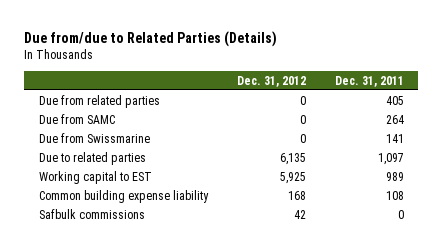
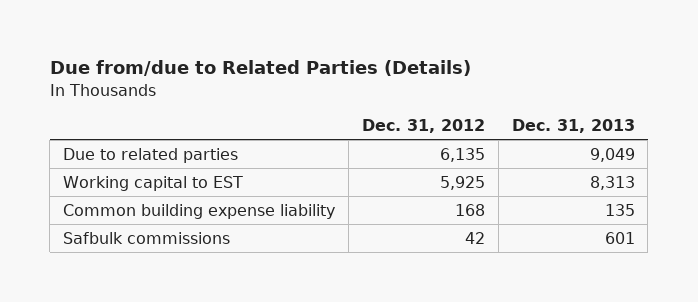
- | Dec. 31, 2012 | Dec. 31, 2011
+ | Dec. 31, 2012 | Dec. 31, 2013
- Due from related parties | 0 | 405
- Due from SAMC | 0 | 264
- Due from Swissmarine | 0 | 141

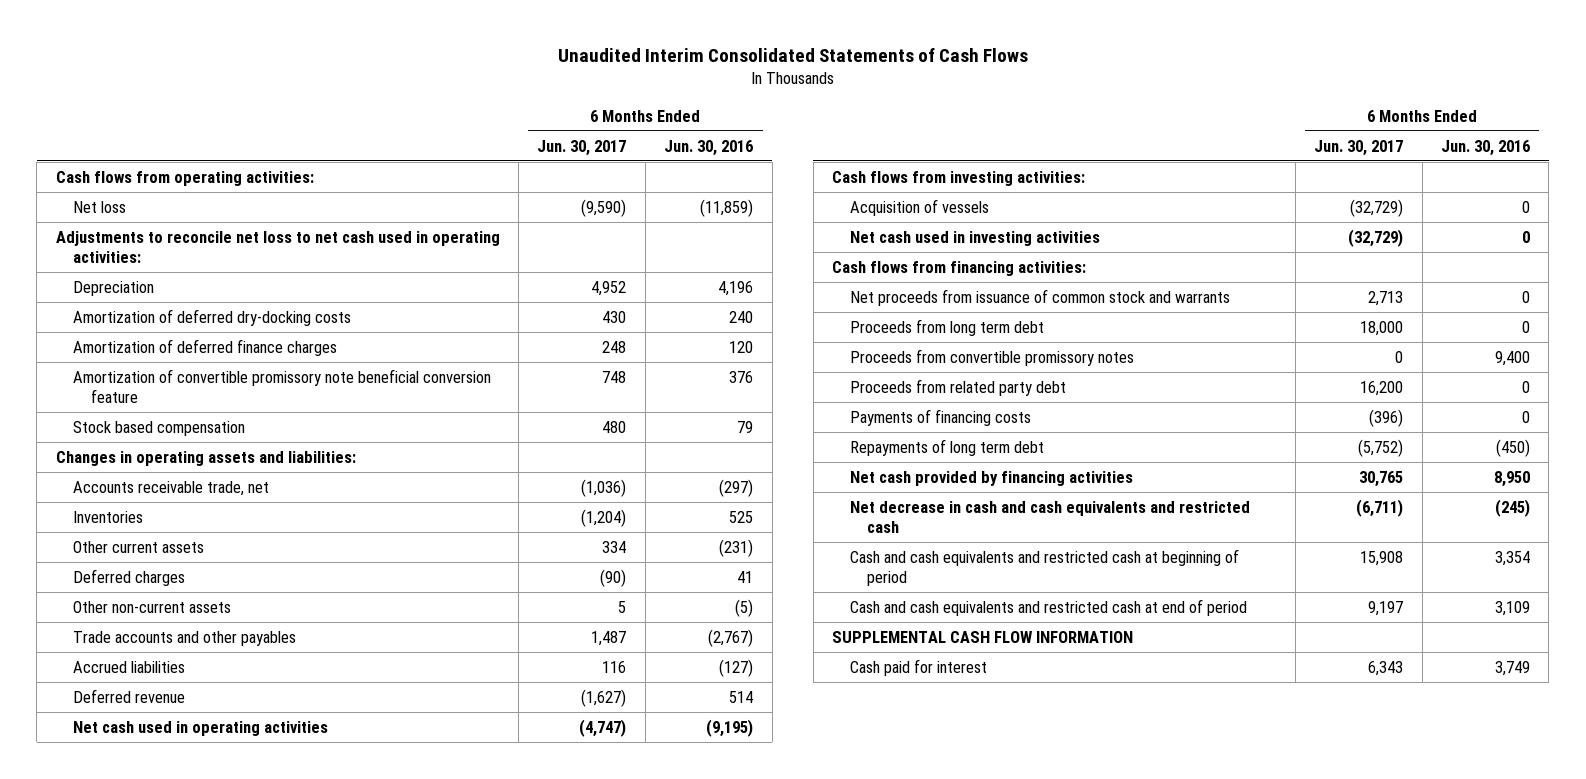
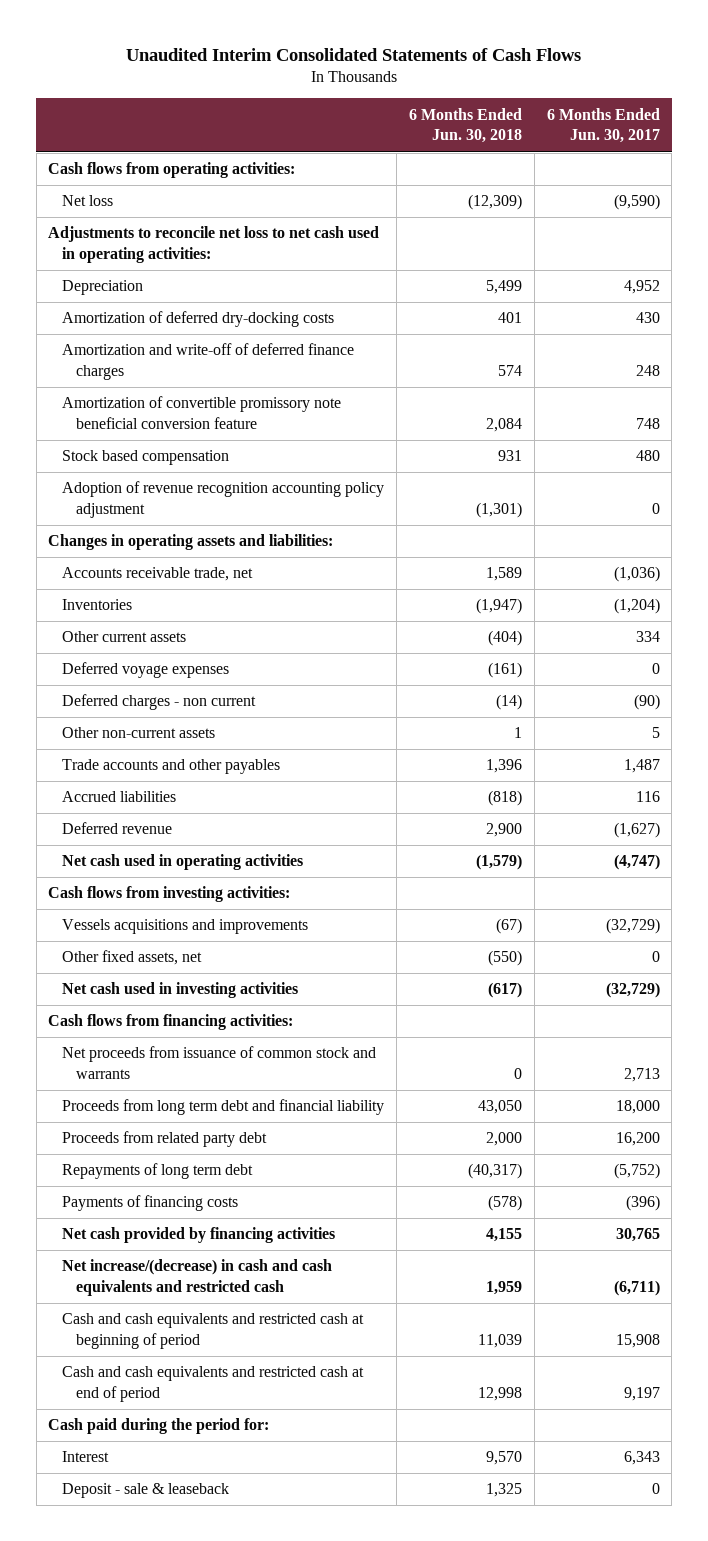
- | 6 Months Ended Jun. 30, 2017 | 6 Months Ended Jun. 30, 2016
+ | 6 Months Ended Jun. 30, 2018 | 6 Months Ended Jun. 30, 2017
- Amortization of deferred finance charges | 248 | 120
+ Amortization and write-off of deferred finance charges | 574 | 248
+ Adoption of revenue recognition accounting policy adjustment | (1,301) | 0
- Deferred charges | (90) | 41
+ Deferred voyage expenses | (161) | 0
+ Deferred charges - non current | (14) | (90)
- Acquisition of vessels | (32,729) | 0
+ Vessels acquisitions and improvements | (67) | (32,729)
+ Other fixed assets, net | (550) | 0
- Proceeds from long term debt | 18,000 | 0
- Proceeds from convertible promissory notes | 0 | 9,400
+ Proceeds from long term debt and financial liability | 43,050 | 18,000
moved down: Payments of financing costs | (578) | (396)
- Net decrease in cash and cash equivalents and restricted cash | (6,711) | (245)
+ Net increase/(decrease) in cash and cash equivalents and restricted cash | 1,959 | (6,711)
- SUPPLEMENTAL CASH FLOW INFORMATION
- Cash paid for interest | 6,343 | 3,749
+ Cash paid during the period for:
+ Interest | 9,570 | 6,343
+ Deposit - sale & leaseback | 1,325 | 0

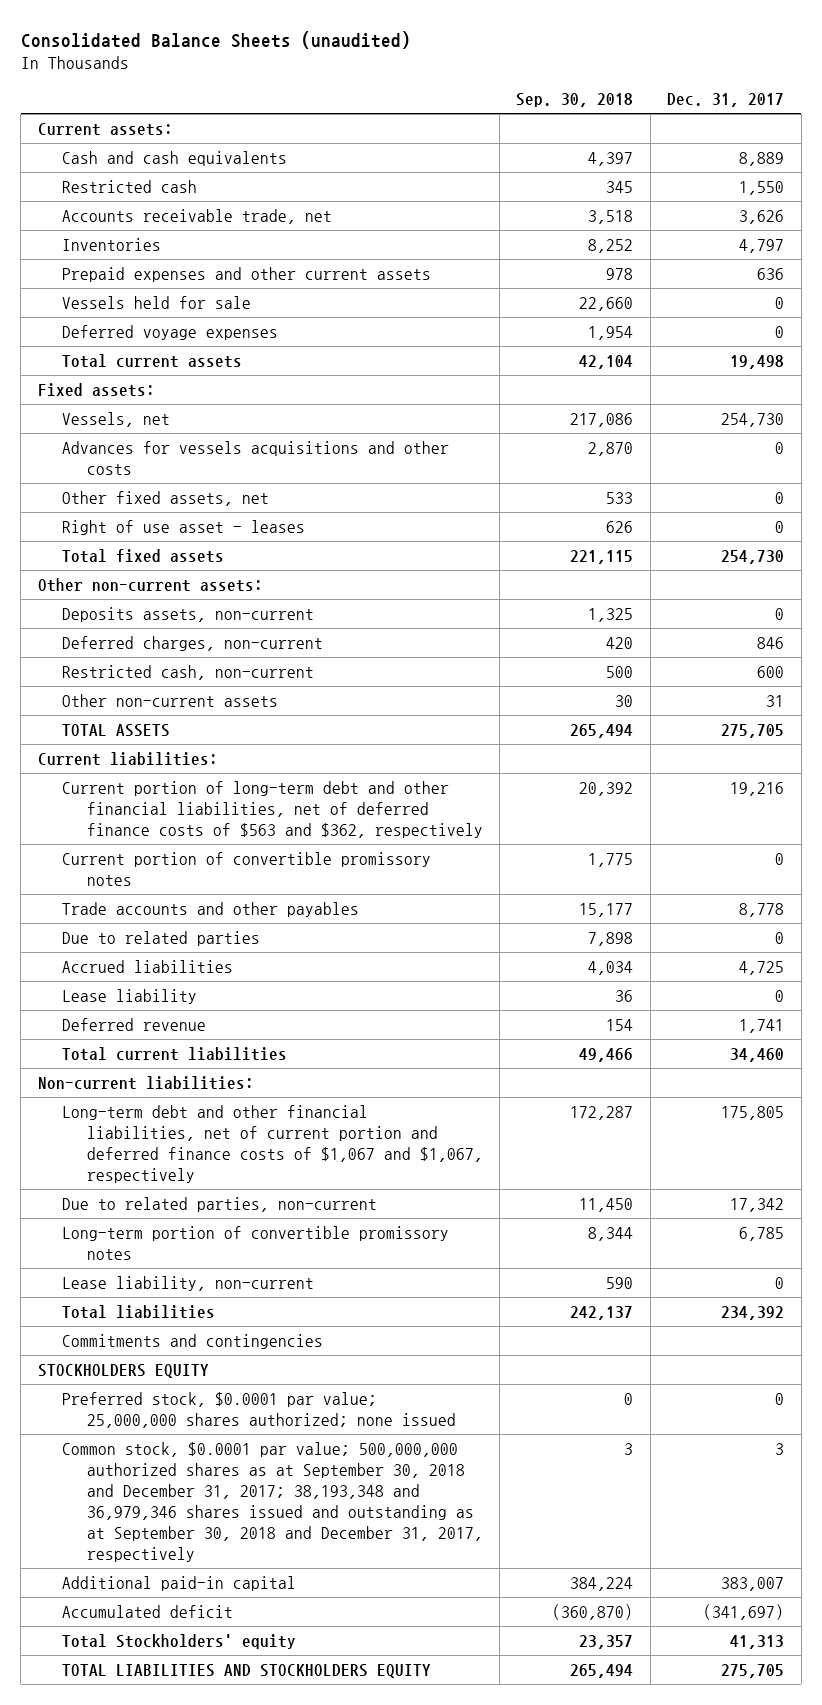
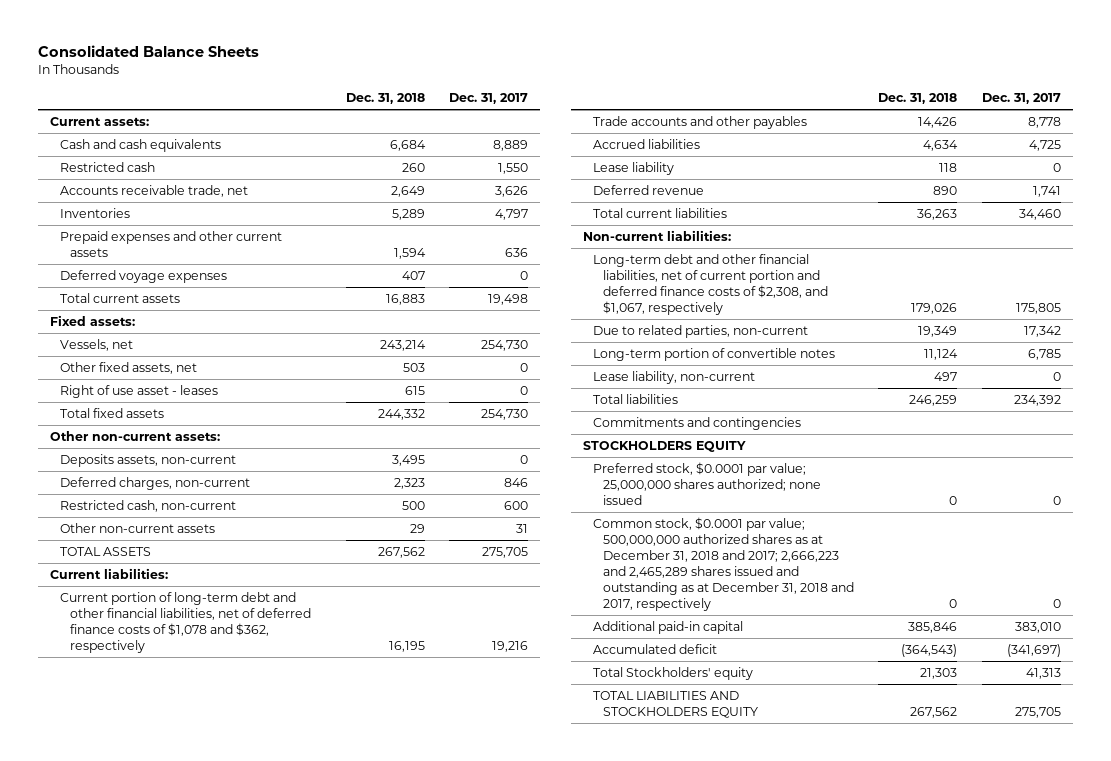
- Consolidated Balance Sheets (unaudited)
+ Consolidated Balance Sheets
- | Sep. 30, 2018 | Dec. 31, 2017
+ | Dec. 31, 2018 | Dec. 31, 2017
- Vessels held for sale | 22,660 | 0
- Advances for vessels acquisitions and other costs | 2,870 | 0
- Current portion of long-term debt and other financial liabilities, net of deferred finance costs of $563 and $362, respectively | 20,392 | 19,216
- Current portion of convertible promissory notes | 1,775 | 0
+ Current portion of long-term debt and other financial liabilities, net of deferred finance costs of $1,078 and $362, respectively | 16,195 | 19,216
- Due to related parties | 7,898 | 0
- Long-term debt and other financial liabilities, net of current portion and deferred finance costs of $1,067 and $1,067, respectively | 172,287 | 175,805
+ Long-term debt and other financial liabilities, net of current portion and deferred finance costs of $2,308, and $1,067, respectively | 179,026 | 175,805
- Long-term portion of convertible promissory notes | 8,344 | 6,785
+ Long-term portion of convertible notes | 11,124 | 6,785
- Common stock, $0.0001 par value; 500,000,000 authorized shares as at September 30, 2018 and December 31, 2017; 38,193,348 and 36,979,346 shares issued and outstanding as at September 30, 2018 and December 31, 2017, respectively | 3 | 3
- Additional paid-in capital | 384,224 | 383,007
+ Common stock, $0.0001 par value; 500,000,000 authorized shares as at December 31, 2018 and 2017; 2,666,223 and 2,465,289 shares issued and outstanding as at December 31, 2018 and 2017, respectively | 0 | 0
+ Additional paid-in capital | 385,846 | 383,010

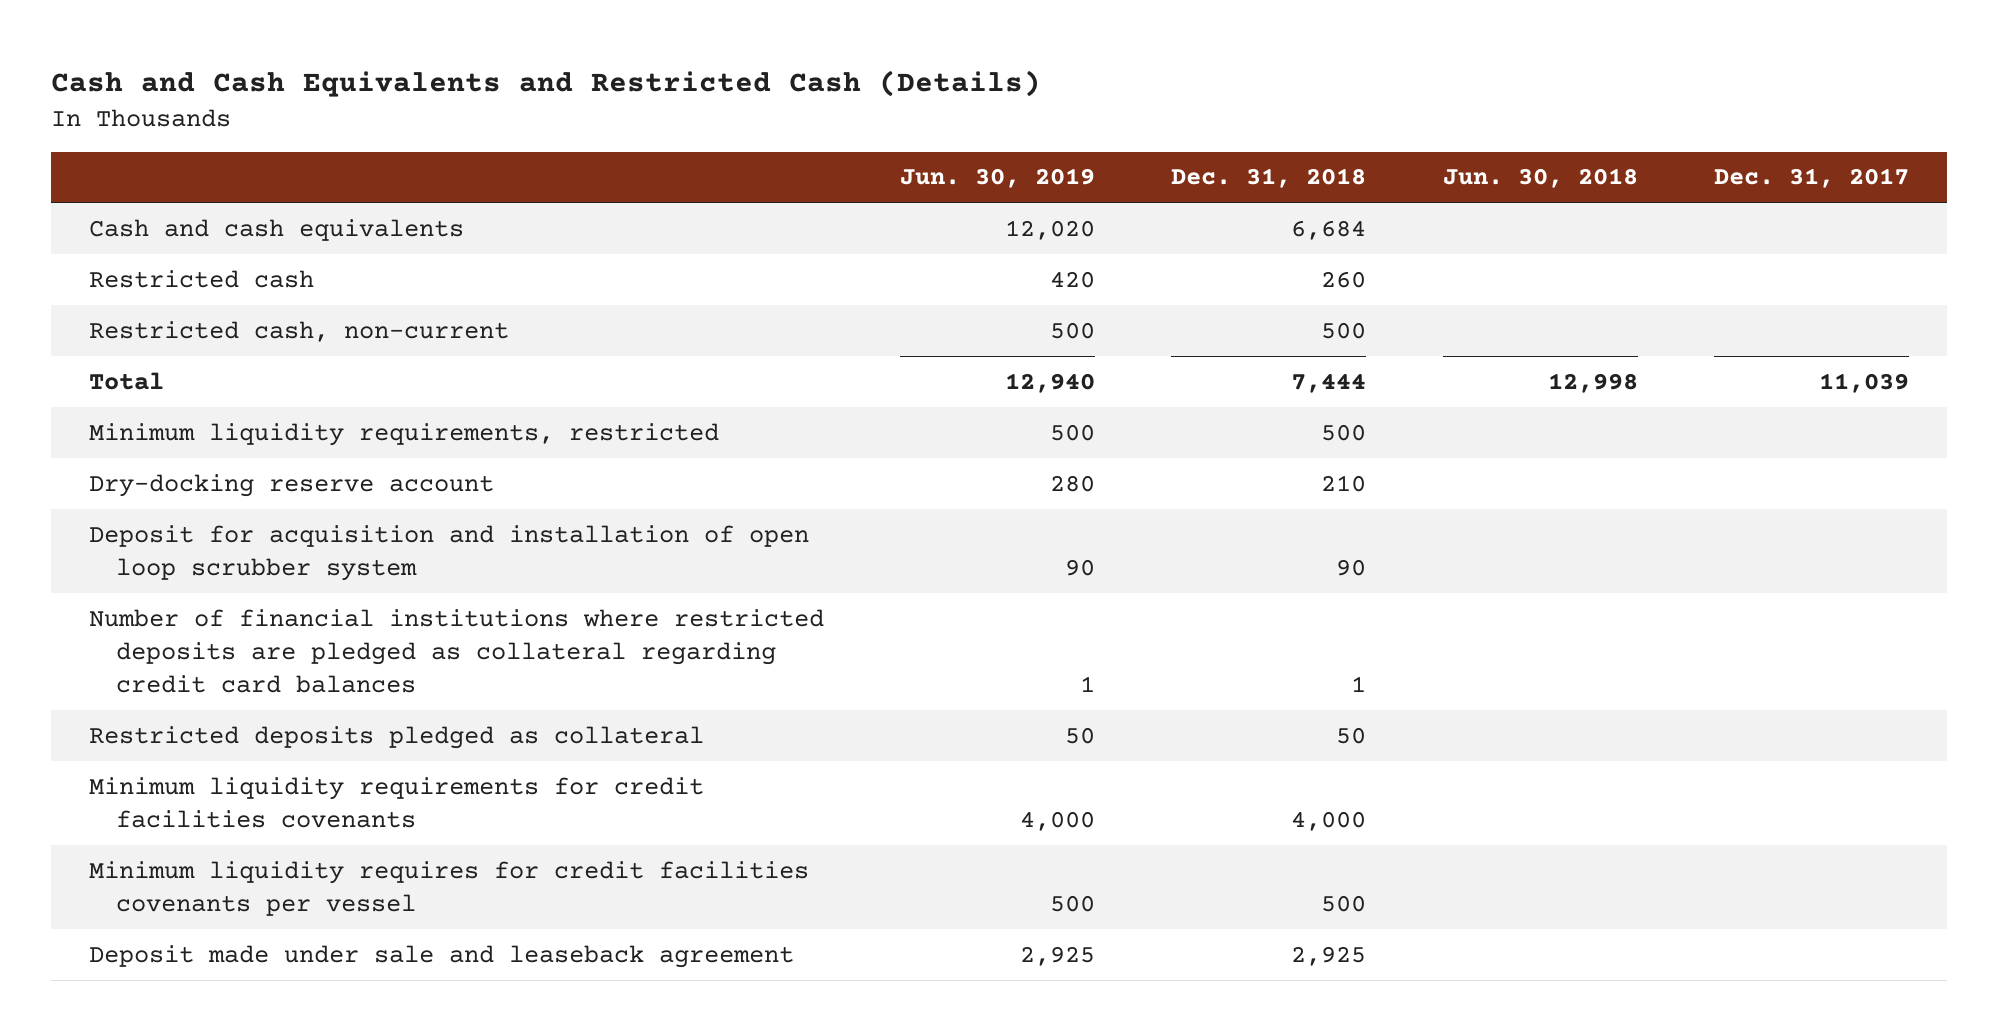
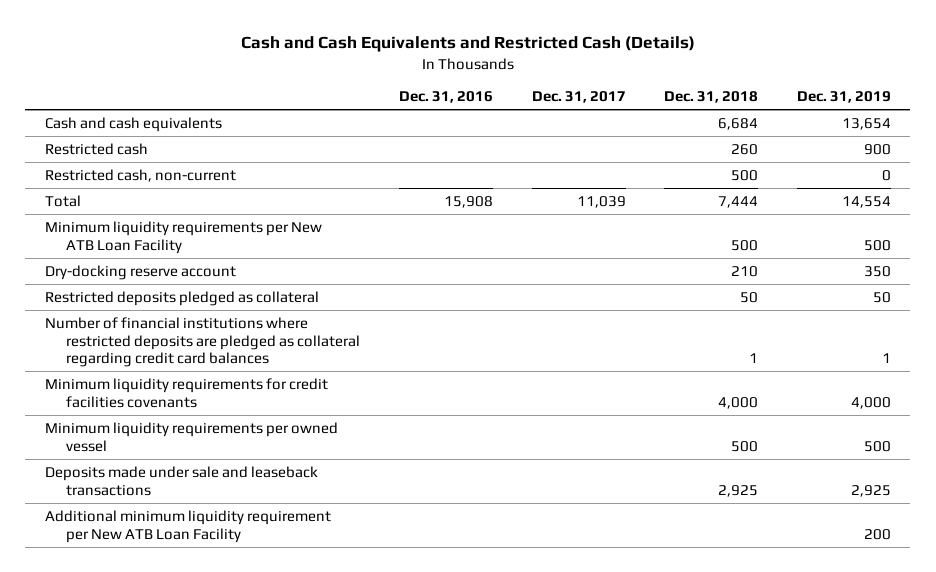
- | Jun. 30, 2019 | Dec. 31, 2018 | Jun. 30, 2018 | Dec. 31, 2017
+ | Dec. 31, 2016 | Dec. 31, 2017 | Dec. 31, 2018 | Dec. 31, 2019
- Minimum liquidity requirements, restricted | 500 | 500 | |
+ Minimum liquidity requirements per New ATB Loan Facility | | | 500 | 500
- Deposit for acquisition and installation of open loop scrubber system | 90 | 90 | |
moved down: Number of financial institutions where restricted deposits are pledged as collateral regarding credit card balances | | | 1 | 1
- Minimum liquidity requires for credit facilities covenants per vessel | 500 | 500 | |
- Deposit made under sale and leaseback agreement | 2,925 | 2,925 | |
+ Minimum liquidity requirements per owned vessel | | | 500 | 500
+ Deposits made under sale and leaseback transactions | | | 2,925 | 2,925
+ Additional minimum liquidity requirement per New ATB Loan Facility | | | | 200

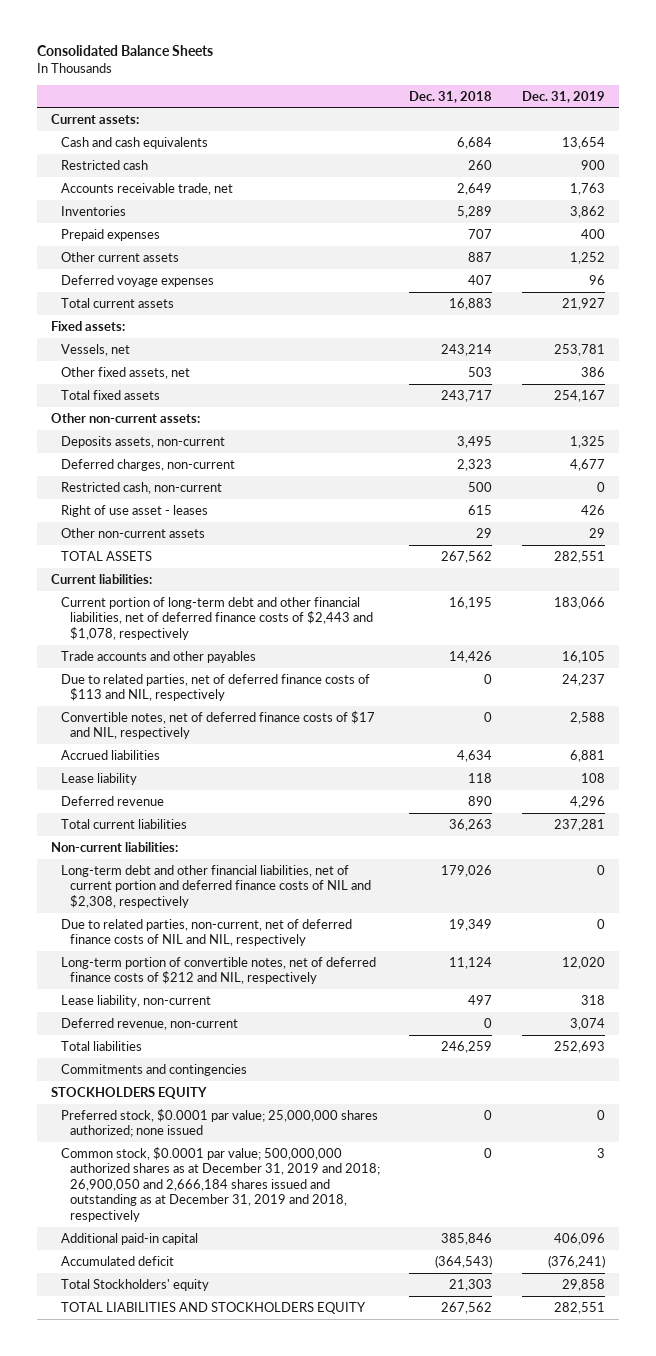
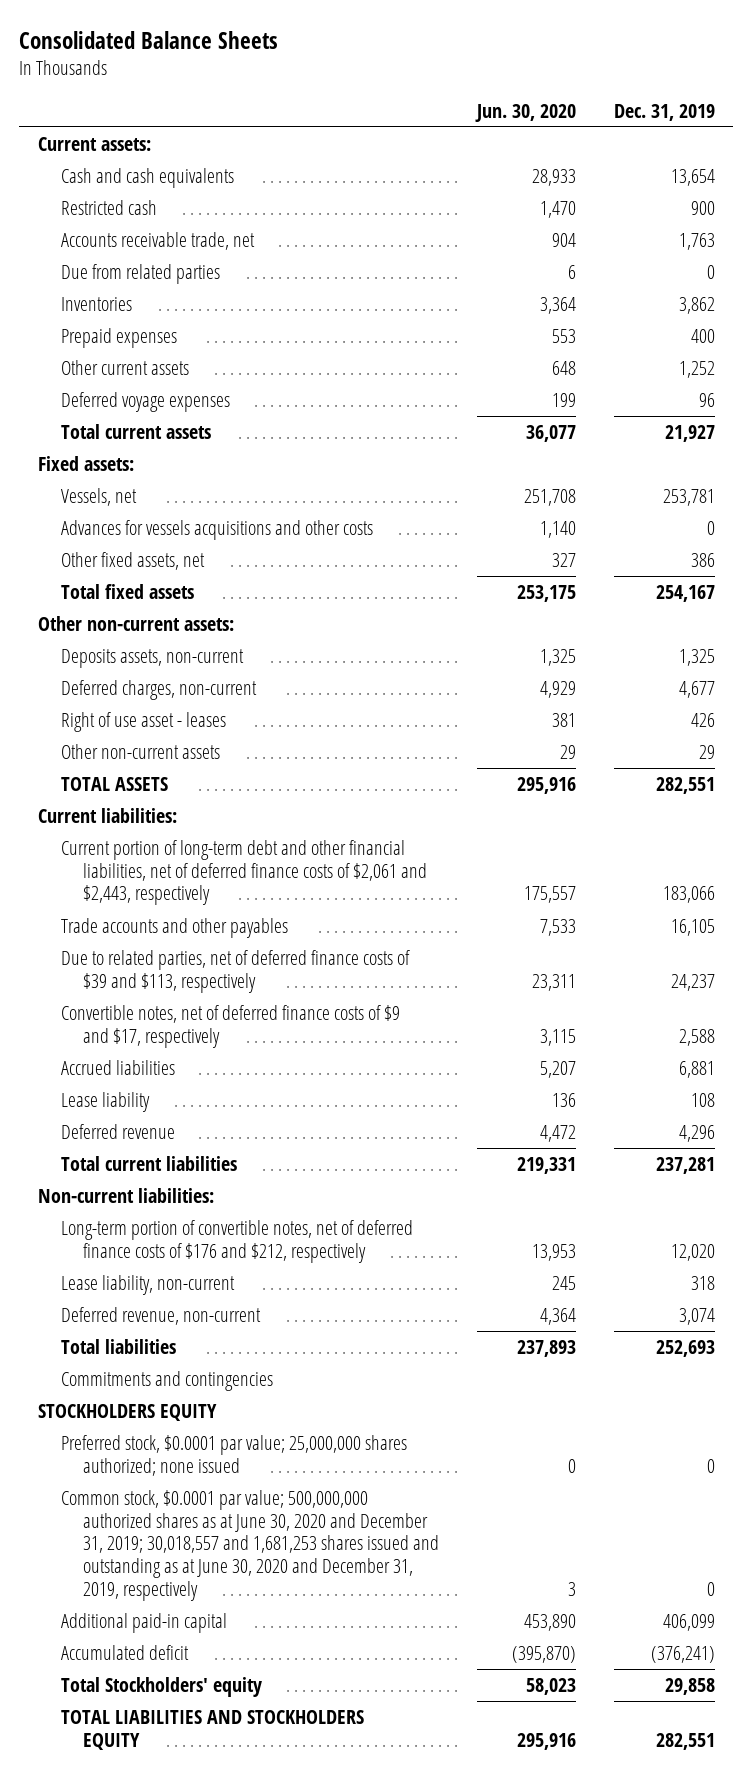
- | Dec. 31, 2018 | Dec. 31, 2019
+ | Jun. 30, 2020 | Dec. 31, 2019
+ Due from related parties | 6 | 0
+ Advances for vessels acquisitions and other costs | 1,140 | 0
- Restricted cash, non-current | 500 | 0
- Current portion of long-term debt and other financial liabilities, net of deferred finance costs of $2,443 and $1,078, respectively | 16,195 | 183,066
+ Current portion of long-term debt and other financial liabilities, net of deferred finance costs of $2,061 and $2,443, respectively | 175,557 | 183,066
- Due to related parties, net of deferred finance costs of $113 and NIL, respectively | 0 | 24,237
- Convertible notes, net of deferred finance costs of $17 and NIL, respectively | 0 | 2,588
+ Due to related parties, net of deferred finance costs of $39 and $113, respectively | 23,311 | 24,237
+ Convertible notes, net of deferred finance costs of $9 and $17, respectively | 3,115 | 2,588
- Long-term debt and other financial liabilities, net of current portion and deferred finance costs of NIL and $2,308, respectively | 179,026 | 0
- Due to related parties, non-current, net of deferred finance costs of NIL and NIL, respectively | 19,349 | 0
- Long-term portion of convertible notes, net of deferred finance costs of $212 and NIL, respectively | 11,124 | 12,020
+ Long-term portion of convertible notes, net of deferred finance costs of $176 and $212, respectively | 13,953 | 12,020
- Common stock, $0.0001 par value; 500,000,000 authorized shares as at December 31, 2019 and 2018; 26,900,050 and 2,666,184 shares issued and outstanding as at December 31, 2019 and 2018, respectively | 0 | 3
- Additional paid-in capital | 385,846 | 406,096
+ Common stock, $0.0001 par value; 500,000,000 authorized shares as at June 30, 2020 and December 31, 2019; 30,018,557 and 1,681,253 shares issued and outstanding as at June 30, 2020 and December 31, 2019, respectively | 3 | 0
+ Additional paid-in capital | 453,890 | 406,099

